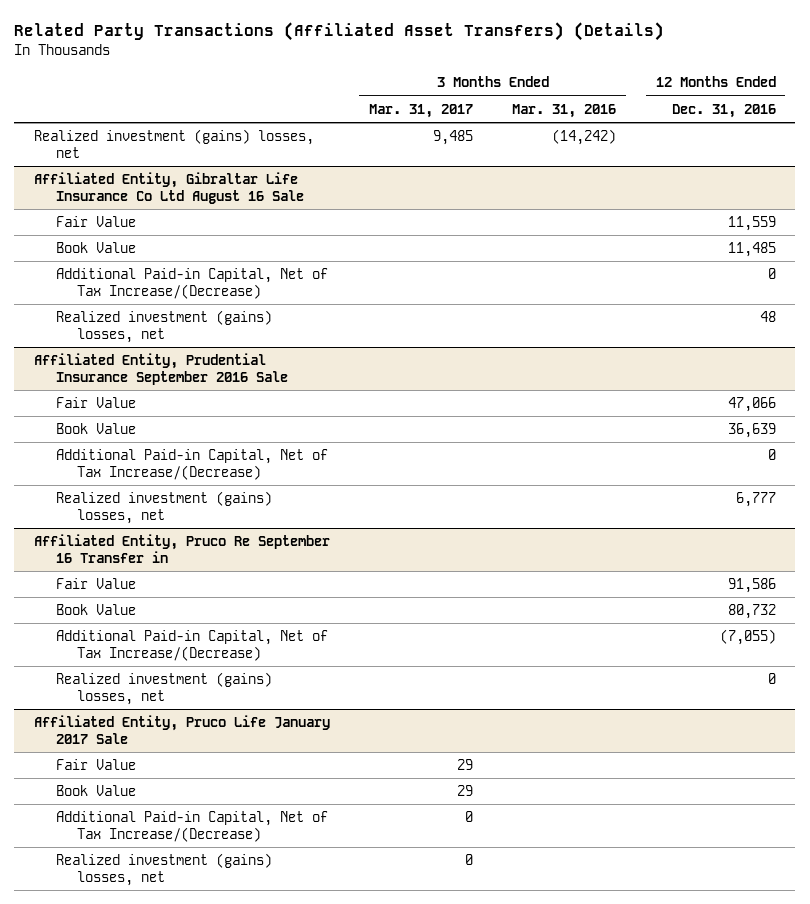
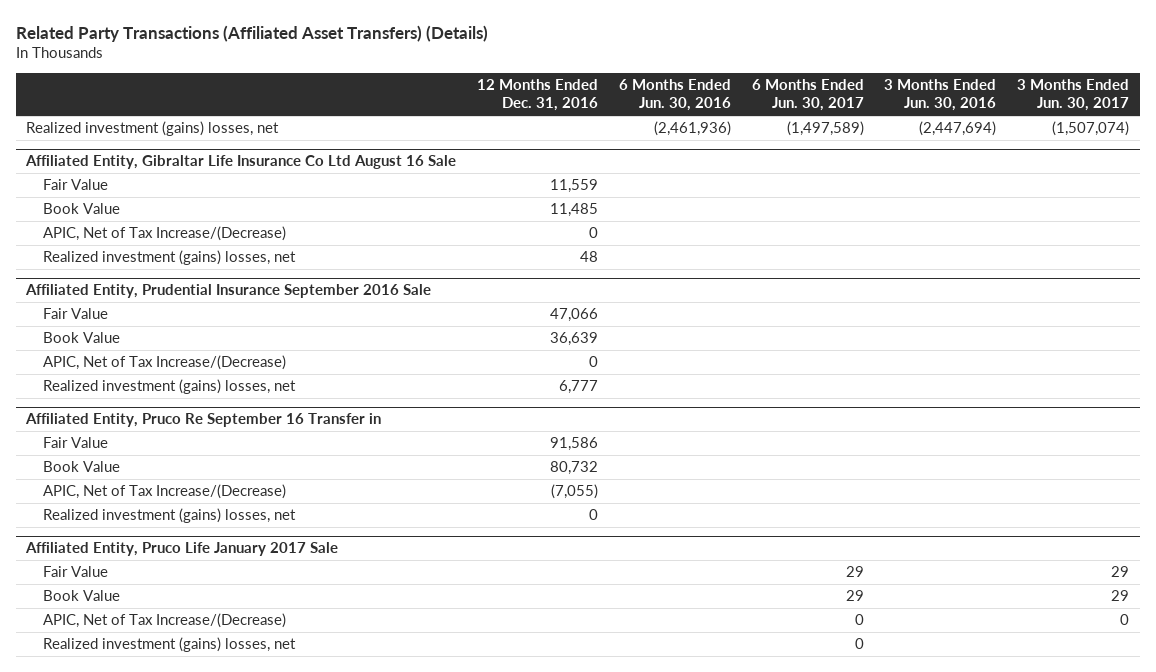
- | 3 Months Ended Mar. 31, 2017 | 3 Months Ended Mar. 31, 2016 | 12 Months Ended Dec. 31, 2016
+ | 12 Months Ended Dec. 31, 2016 | 6 Months Ended Jun. 30, 2016 | 6 Months Ended Jun. 30, 2017 | 3 Months Ended Jun. 30, 2016 | 3 Months Ended Jun. 30, 2017
@ Affiliated Entity, Gibraltar Life Insurance Co Ltd August 16 Sale
- Additional Paid-in Capital, Net of Tax Increase/(Decrease) | | | 0
+ APIC, Net of Tax Increase/(Decrease) | 0 | | | |
@ Affiliated Entity, Prudential Insurance September 2016 Sale
- Additional Paid-in Capital, Net of Tax Increase/(Decrease) | | | 0
+ APIC, Net of Tax Increase/(Decrease) | 0 | | | |
@ Affiliated Entity, Pruco Re September 16 Transfer in
- Additional Paid-in Capital, Net of Tax Increase/(Decrease) | | | (7,055)
+ APIC, Net of Tax Increase/(Decrease) | (7,055) | | | |
@ Affiliated Entity, Pruco Life January 2017 Sale
- Additional Paid-in Capital, Net of Tax Increase/(Decrease) | 0 | |
+ APIC, Net of Tax Increase/(Decrease) | | | 0 | | 0

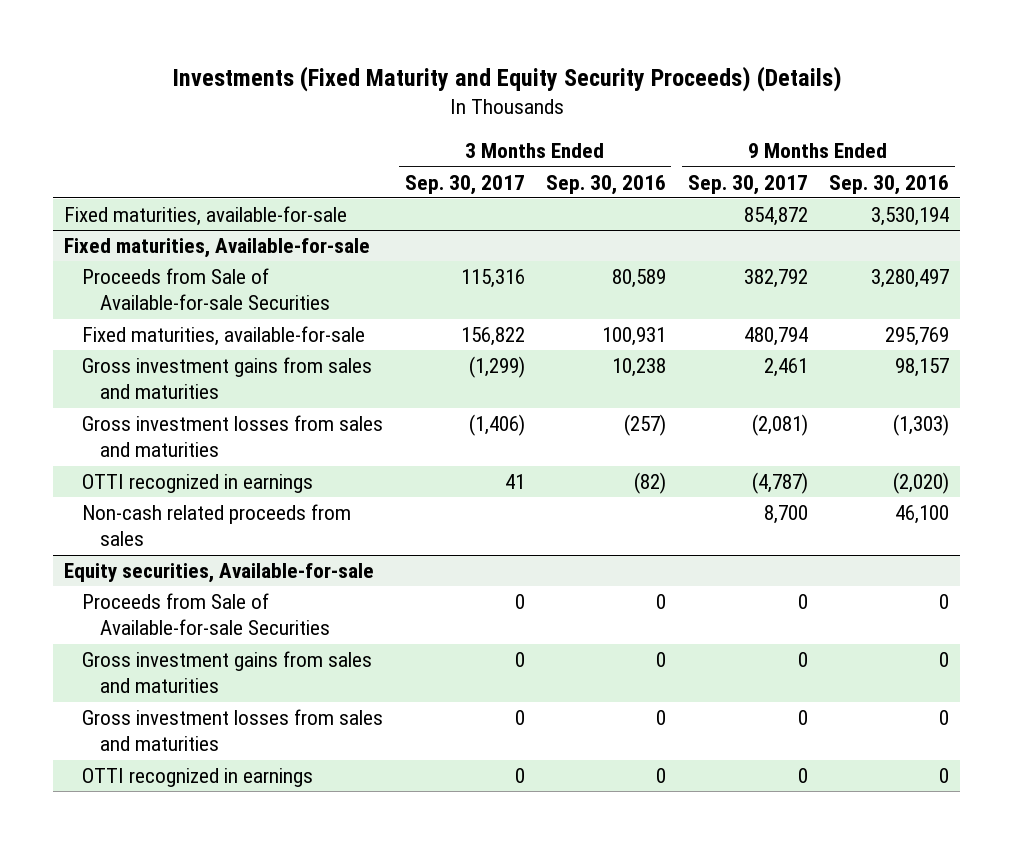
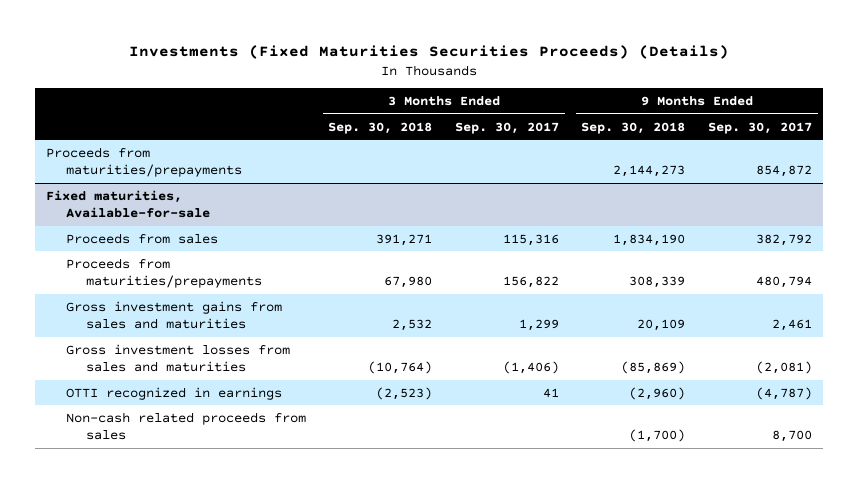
- Investments (Fixed Maturity and Equity Security Proceeds) (Details)
+ Investments (Fixed Maturities Securities Proceeds) (Details)
- | 3 Months Ended Sep. 30, 2017 | 3 Months Ended Sep. 30, 2016 | 9 Months Ended Sep. 30, 2017 | 9 Months Ended Sep. 30, 2016
+ | 3 Months Ended Sep. 30, 2018 | 3 Months Ended Sep. 30, 2017 | 9 Months Ended Sep. 30, 2018 | 9 Months Ended Sep. 30, 2017
- Fixed maturities, available-for-sale | | | 854,872 | 3,530,194
+ Proceeds from maturities/prepayments | | | 2,144,273 | 854,872
@ Fixed maturities, Available-for-sale
- Proceeds from Sale of Available-for-sale Securities | 115,316 | 80,589 | 382,792 | 3,280,497
- Fixed maturities, available-for-sale | 156,822 | 100,931 | 480,794 | 295,769
- Gross investment gains from sales and maturities | (1,299) | 10,238 | 2,461 | 98,157
+ Proceeds from sales | 391,271 | 115,316 | 1,834,190 | 382,792
+ Proceeds from maturities/prepayments | 67,980 | 156,822 | 308,339 | 480,794
+ Gross investment gains from sales and maturities | 2,532 | 1,299 | 20,109 | 2,461
- Equity securities, Available-for-sale
- Proceeds from Sale of Available-for-sale Securities | 0 | 0 | 0 | 0
- Gross investment gains from sales and maturities | 0 | 0 | 0 | 0
- Gross investment losses from sales and maturities | 0 | 0 | 0 | 0
- OTTI recognized in earnings | 0 | 0 | 0 | 0

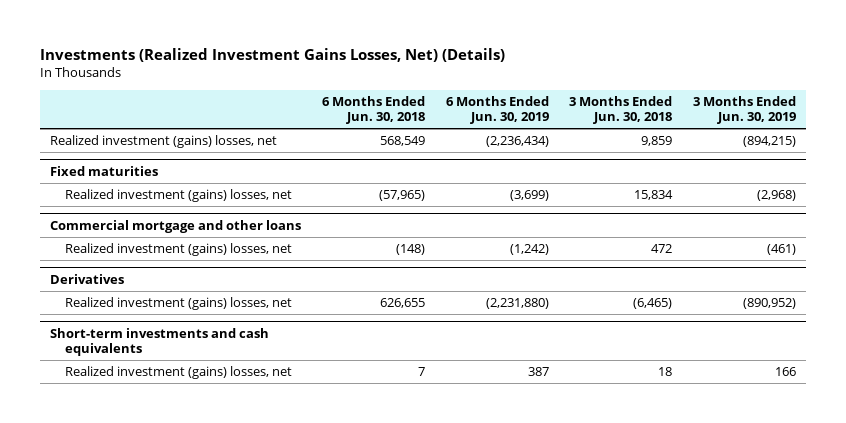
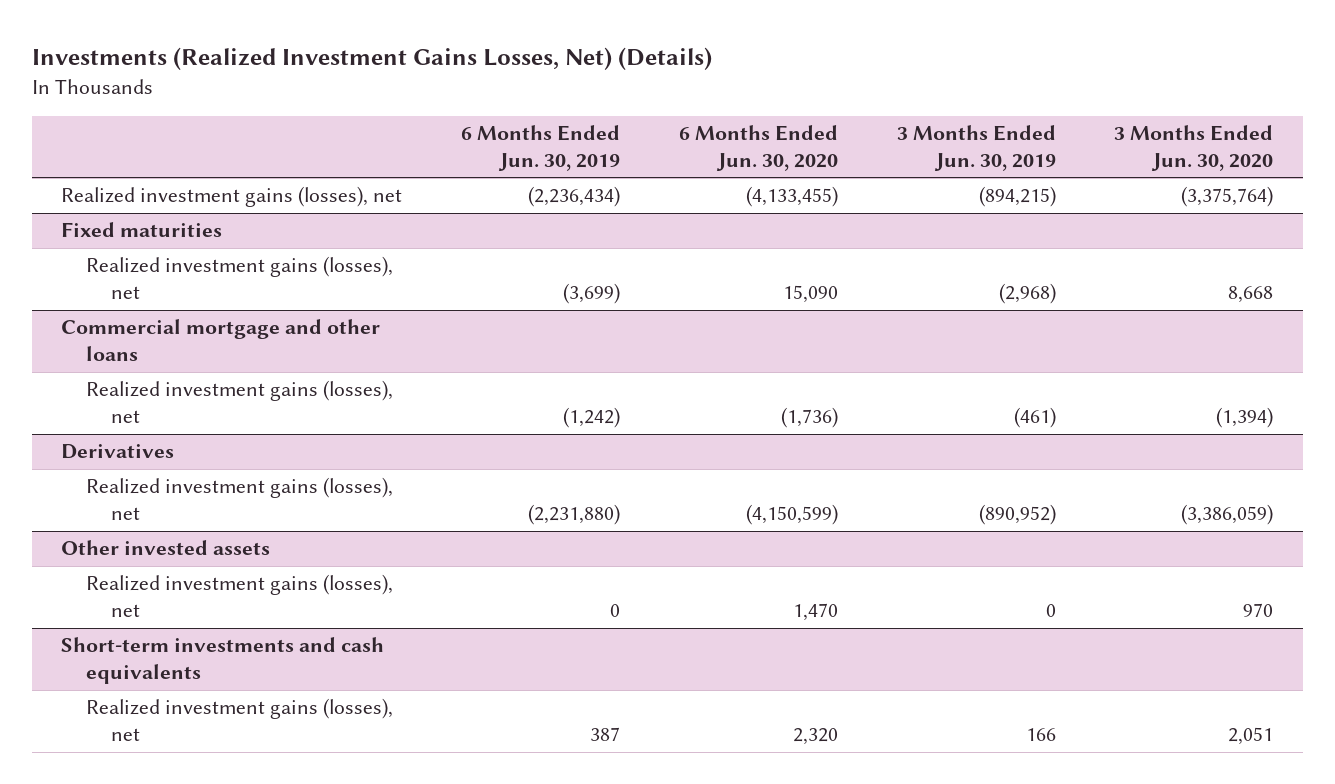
- | 6 Months Ended Jun. 30, 2018 | 6 Months Ended Jun. 30, 2019 | 3 Months Ended Jun. 30, 2018 | 3 Months Ended Jun. 30, 2019
+ | 6 Months Ended Jun. 30, 2019 | 6 Months Ended Jun. 30, 2020 | 3 Months Ended Jun. 30, 2019 | 3 Months Ended Jun. 30, 2020
- Realized investment (gains) losses, net | 568,549 | (2,236,434) | 9,859 | (894,215)
+ Realized investment gains (losses), net | (2,236,434) | (4,133,455) | (894,215) | (3,375,764)
@ Fixed maturities
- Realized investment (gains) losses, net | (57,965) | (3,699) | 15,834 | (2,968)
+ Realized investment gains (losses), net | (3,699) | 15,090 | (2,968) | 8,668
@ Commercial mortgage and other loans
- Realized investment (gains) losses, net | (148) | (1,242) | 472 | (461)
+ Realized investment gains (losses), net | (1,242) | (1,736) | (461) | (1,394)
@ Derivatives
- Realized investment (gains) losses, net | 626,655 | (2,231,880) | (6,465) | (890,952)
+ Realized investment gains (losses), net | (2,231,880) | (4,150,599) | (890,952) | (3,386,059)
+ Other invested assets
+ Realized investment gains (losses), net | 0 | 1,470 | 0 | 970
@ Short-term investments and cash equivalents
- Realized investment (gains) losses, net | 7 | 387 | 18 | 166
+ Realized investment gains (losses), net | 387 | 2,320 | 166 | 2,051

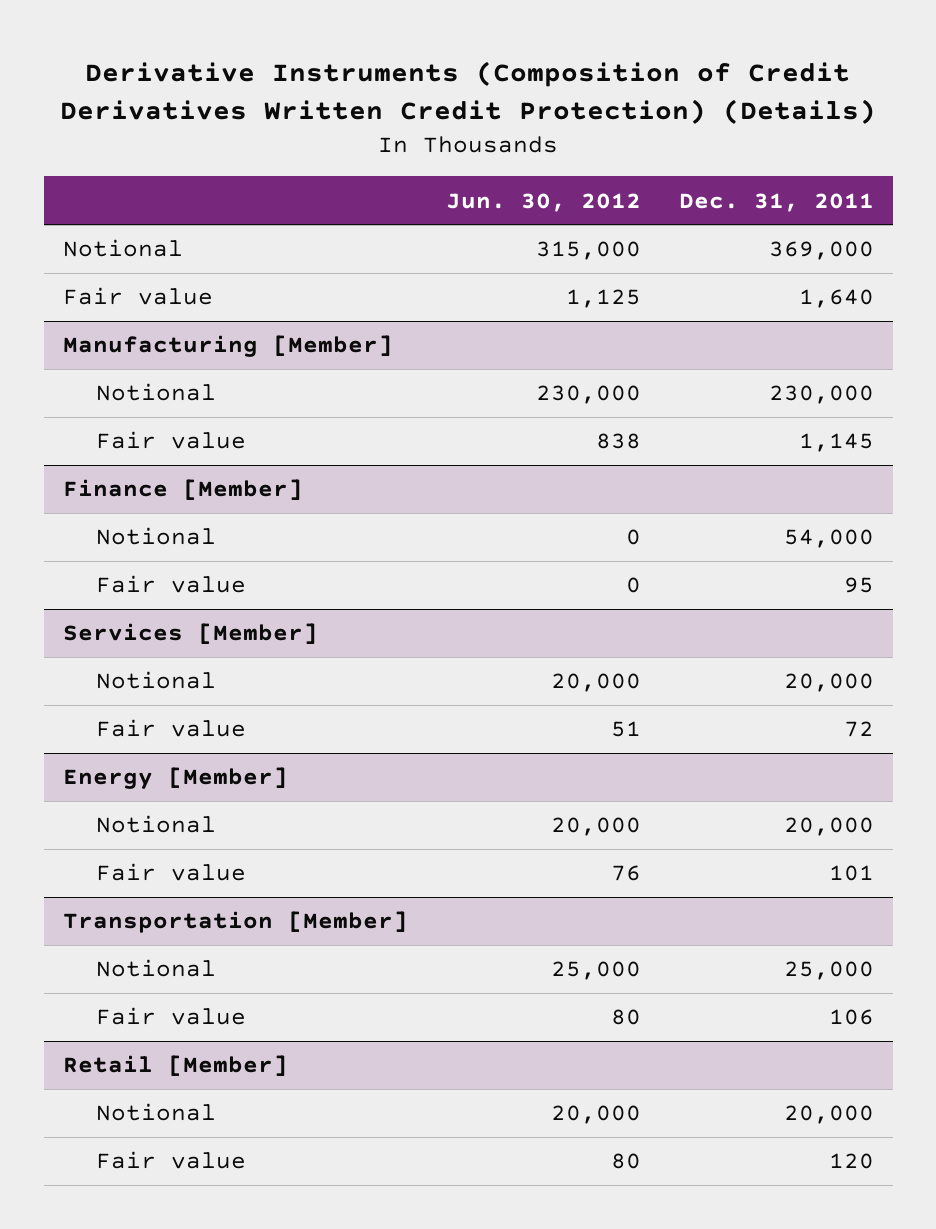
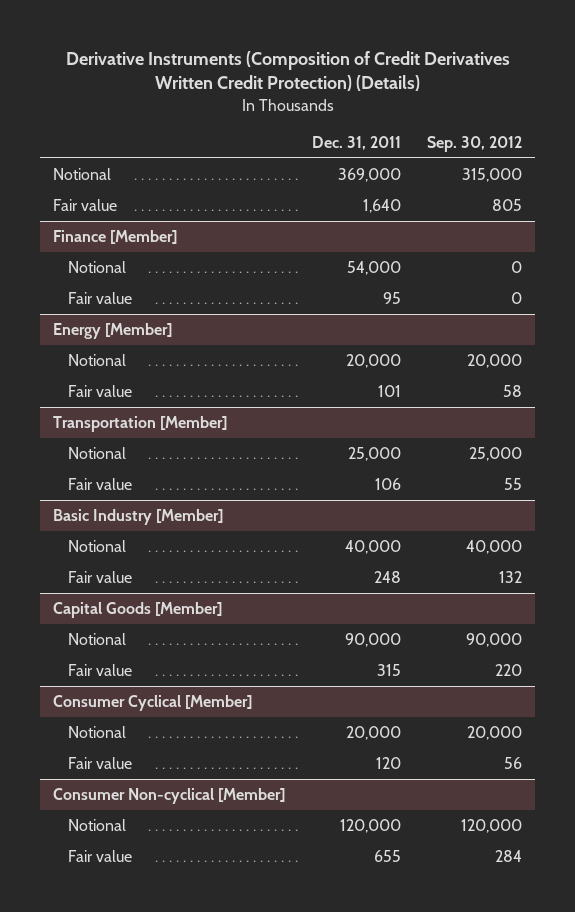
- | Jun. 30, 2012 | Dec. 31, 2011
+ | Dec. 31, 2011 | Sep. 30, 2012
- Manufacturing [Member]
- Notional | 230,000 | 230,000
- Fair value | 838 | 1,145
- Services [Member]
- Notional | 20,000 | 20,000
- Fair value | 51 | 72
- Retail [Member]
+ Basic Industry [Member]
+ Notional | 40,000 | 40,000
+ Fair value | 248 | 132
+ Capital Goods [Member]
+ Notional | 90,000 | 90,000
+ Fair value | 315 | 220
+ Consumer Cyclical [Member]
+ Consumer Non-cyclical [Member]
+ Notional | 120,000 | 120,000
+ Fair value | 655 | 284

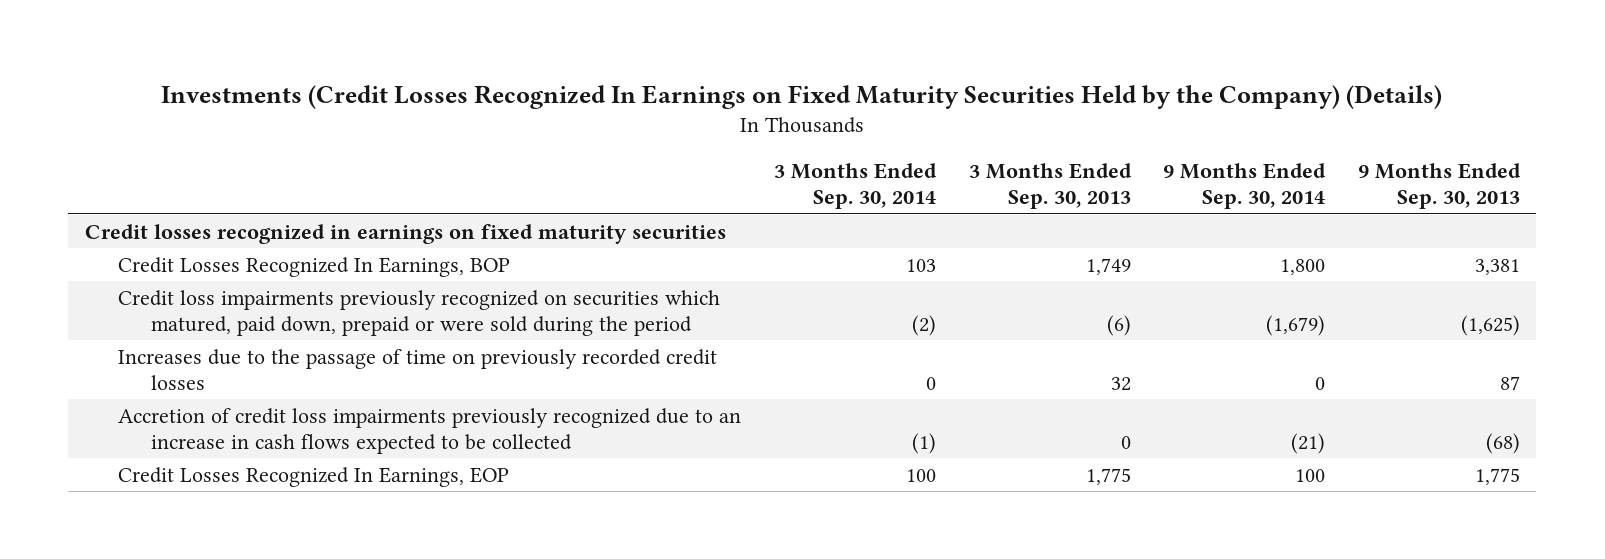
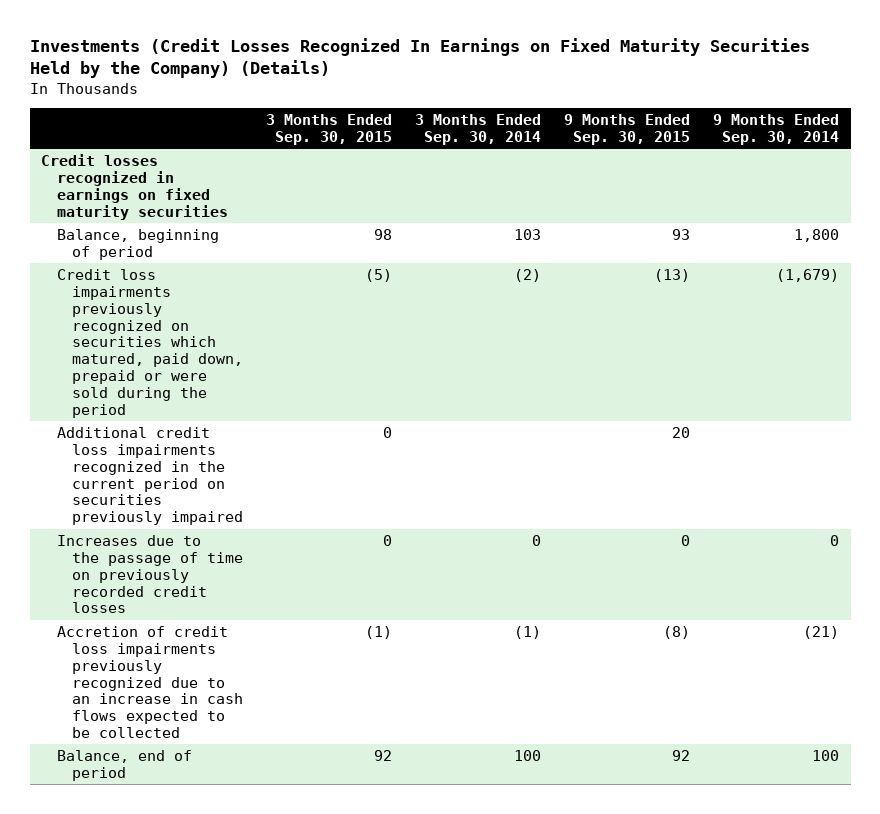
- | 3 Months Ended Sep. 30, 2014 | 3 Months Ended Sep. 30, 2013 | 9 Months Ended Sep. 30, 2014 | 9 Months Ended Sep. 30, 2013
+ | 3 Months Ended Sep. 30, 2015 | 3 Months Ended Sep. 30, 2014 | 9 Months Ended Sep. 30, 2015 | 9 Months Ended Sep. 30, 2014
- Credit Losses Recognized In Earnings, BOP | 103 | 1,749 | 1,800 | 3,381
+ Balance, beginning of period | 98 | 103 | 93 | 1,800
+ Additional credit loss impairments recognized in the current period on securities previously impaired | 0 | | 20 |
- Credit Losses Recognized In Earnings, EOP | 100 | 1,775 | 100 | 1,775
+ Balance, end of period | 92 | 100 | 92 | 100

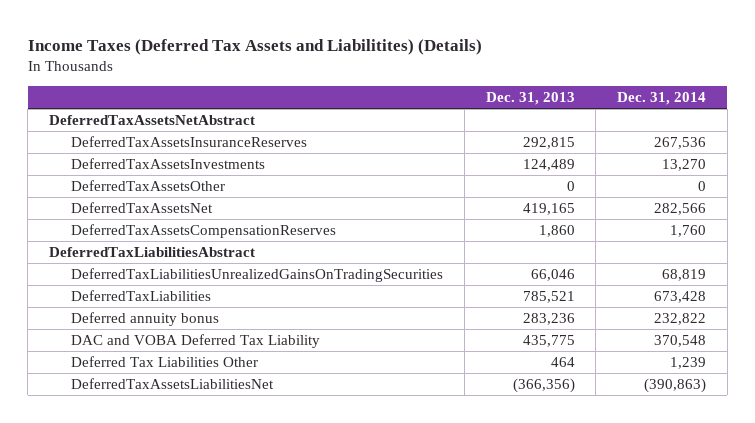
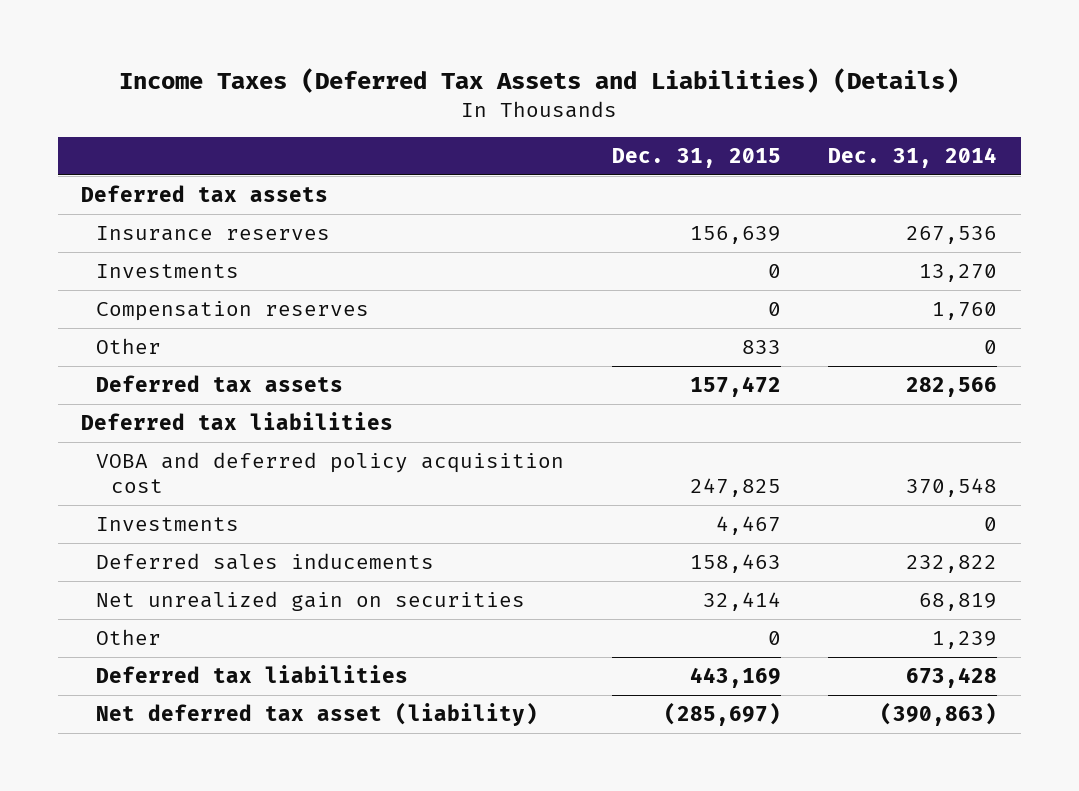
- Income Taxes (Deferred Tax Assets and Liabilitites) (Details)
+ Income Taxes (Deferred Tax Assets and Liabilities) (Details)
- | Dec. 31, 2013 | Dec. 31, 2014
+ | Dec. 31, 2015 | Dec. 31, 2014
- DeferredTaxAssetsNetAbstract
- DeferredTaxAssetsInsuranceReserves | 292,815 | 267,536
- DeferredTaxAssetsInvestments | 124,489 | 13,270
- DeferredTaxAssetsOther | 0 | 0
- DeferredTaxAssetsNet | 419,165 | 282,566
- DeferredTaxAssetsCompensationReserves | 1,860 | 1,760
- DeferredTaxLiabilitiesAbstract
- DeferredTaxLiabilitiesUnrealizedGainsOnTradingSecurities | 66,046 | 68,819
- DeferredTaxLiabilities | 785,521 | 673,428
- Deferred annuity bonus | 283,236 | 232,822
- DAC and VOBA Deferred Tax Liability | 435,775 | 370,548
- Deferred Tax Liabilities Other | 464 | 1,239
- DeferredTaxAssetsLiabilitiesNet | (366,356) | (390,863)
+ Deferred tax assets
+ Insurance reserves | 156,639 | 267,536
+ Investments | 0 | 13,270
+ Compensation reserves | 0 | 1,760
+ Other | 833 | 0
+ Deferred tax assets | 157,472 | 282,566
+ Deferred tax liabilities
+ VOBA and deferred policy acquisition cost | 247,825 | 370,548
+ Investments | 4,467 | 0
+ Deferred sales inducements | 158,463 | 232,822
+ Net unrealized gain on securities | 32,414 | 68,819
+ Other | 0 | 1,239
+ Deferred tax liabilities | 443,169 | 673,428
+ Net deferred tax asset (liability) | (285,697) | (390,863)

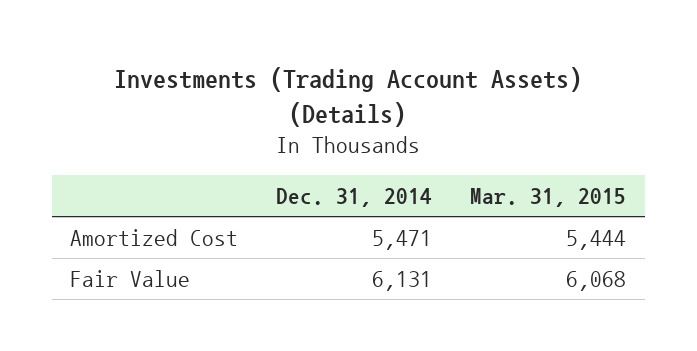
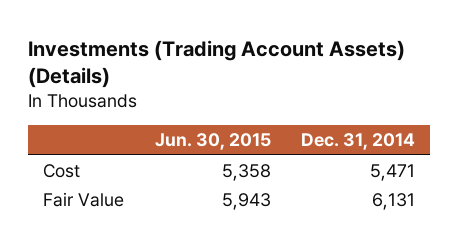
- | Dec. 31, 2014 | Mar. 31, 2015
+ | Jun. 30, 2015 | Dec. 31, 2014
- Amortized Cost | 5,471 | 5,444
+ Cost | 5,358 | 5,471

